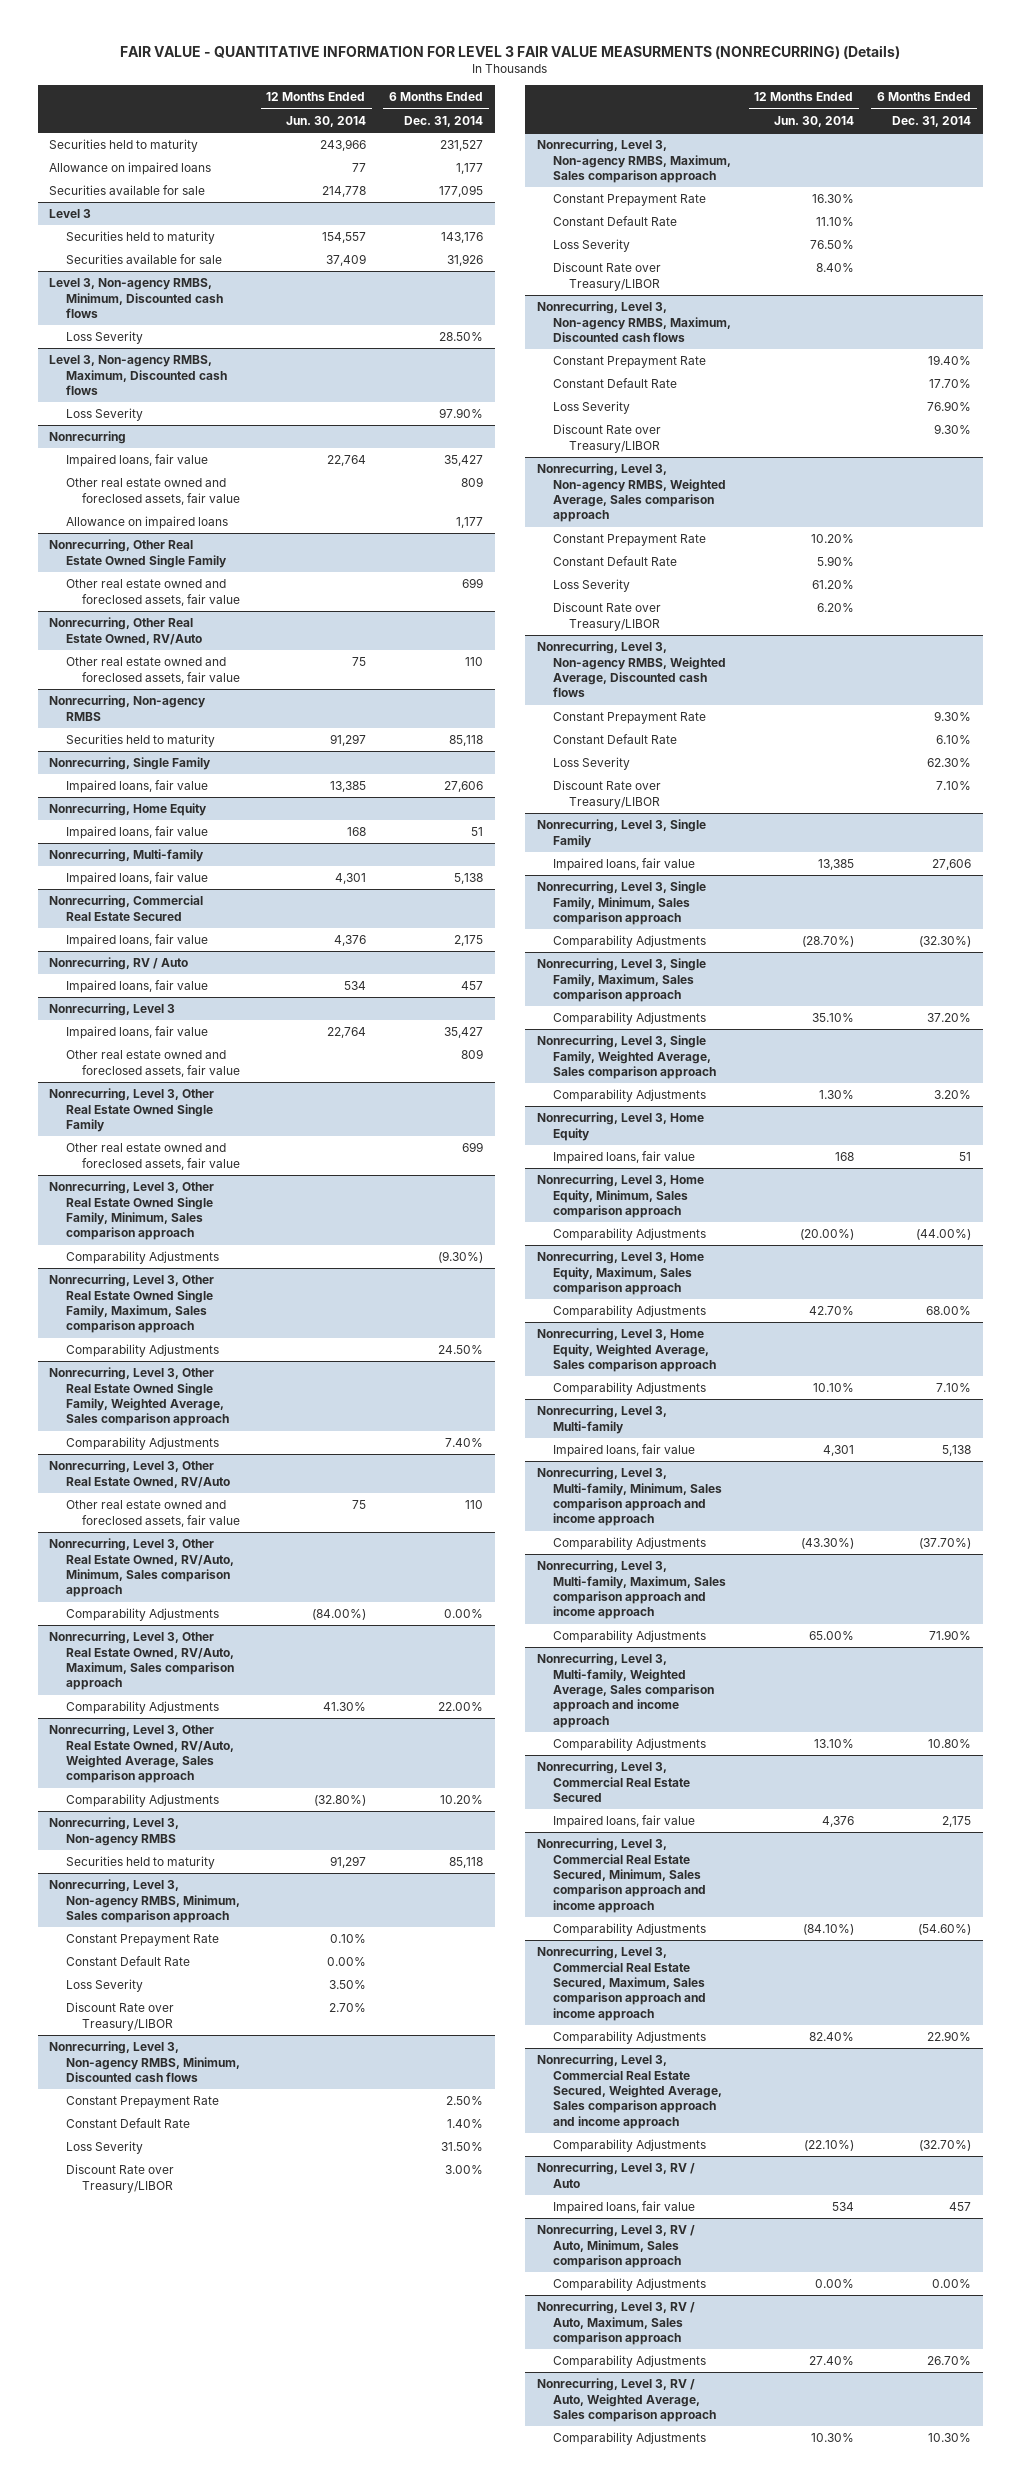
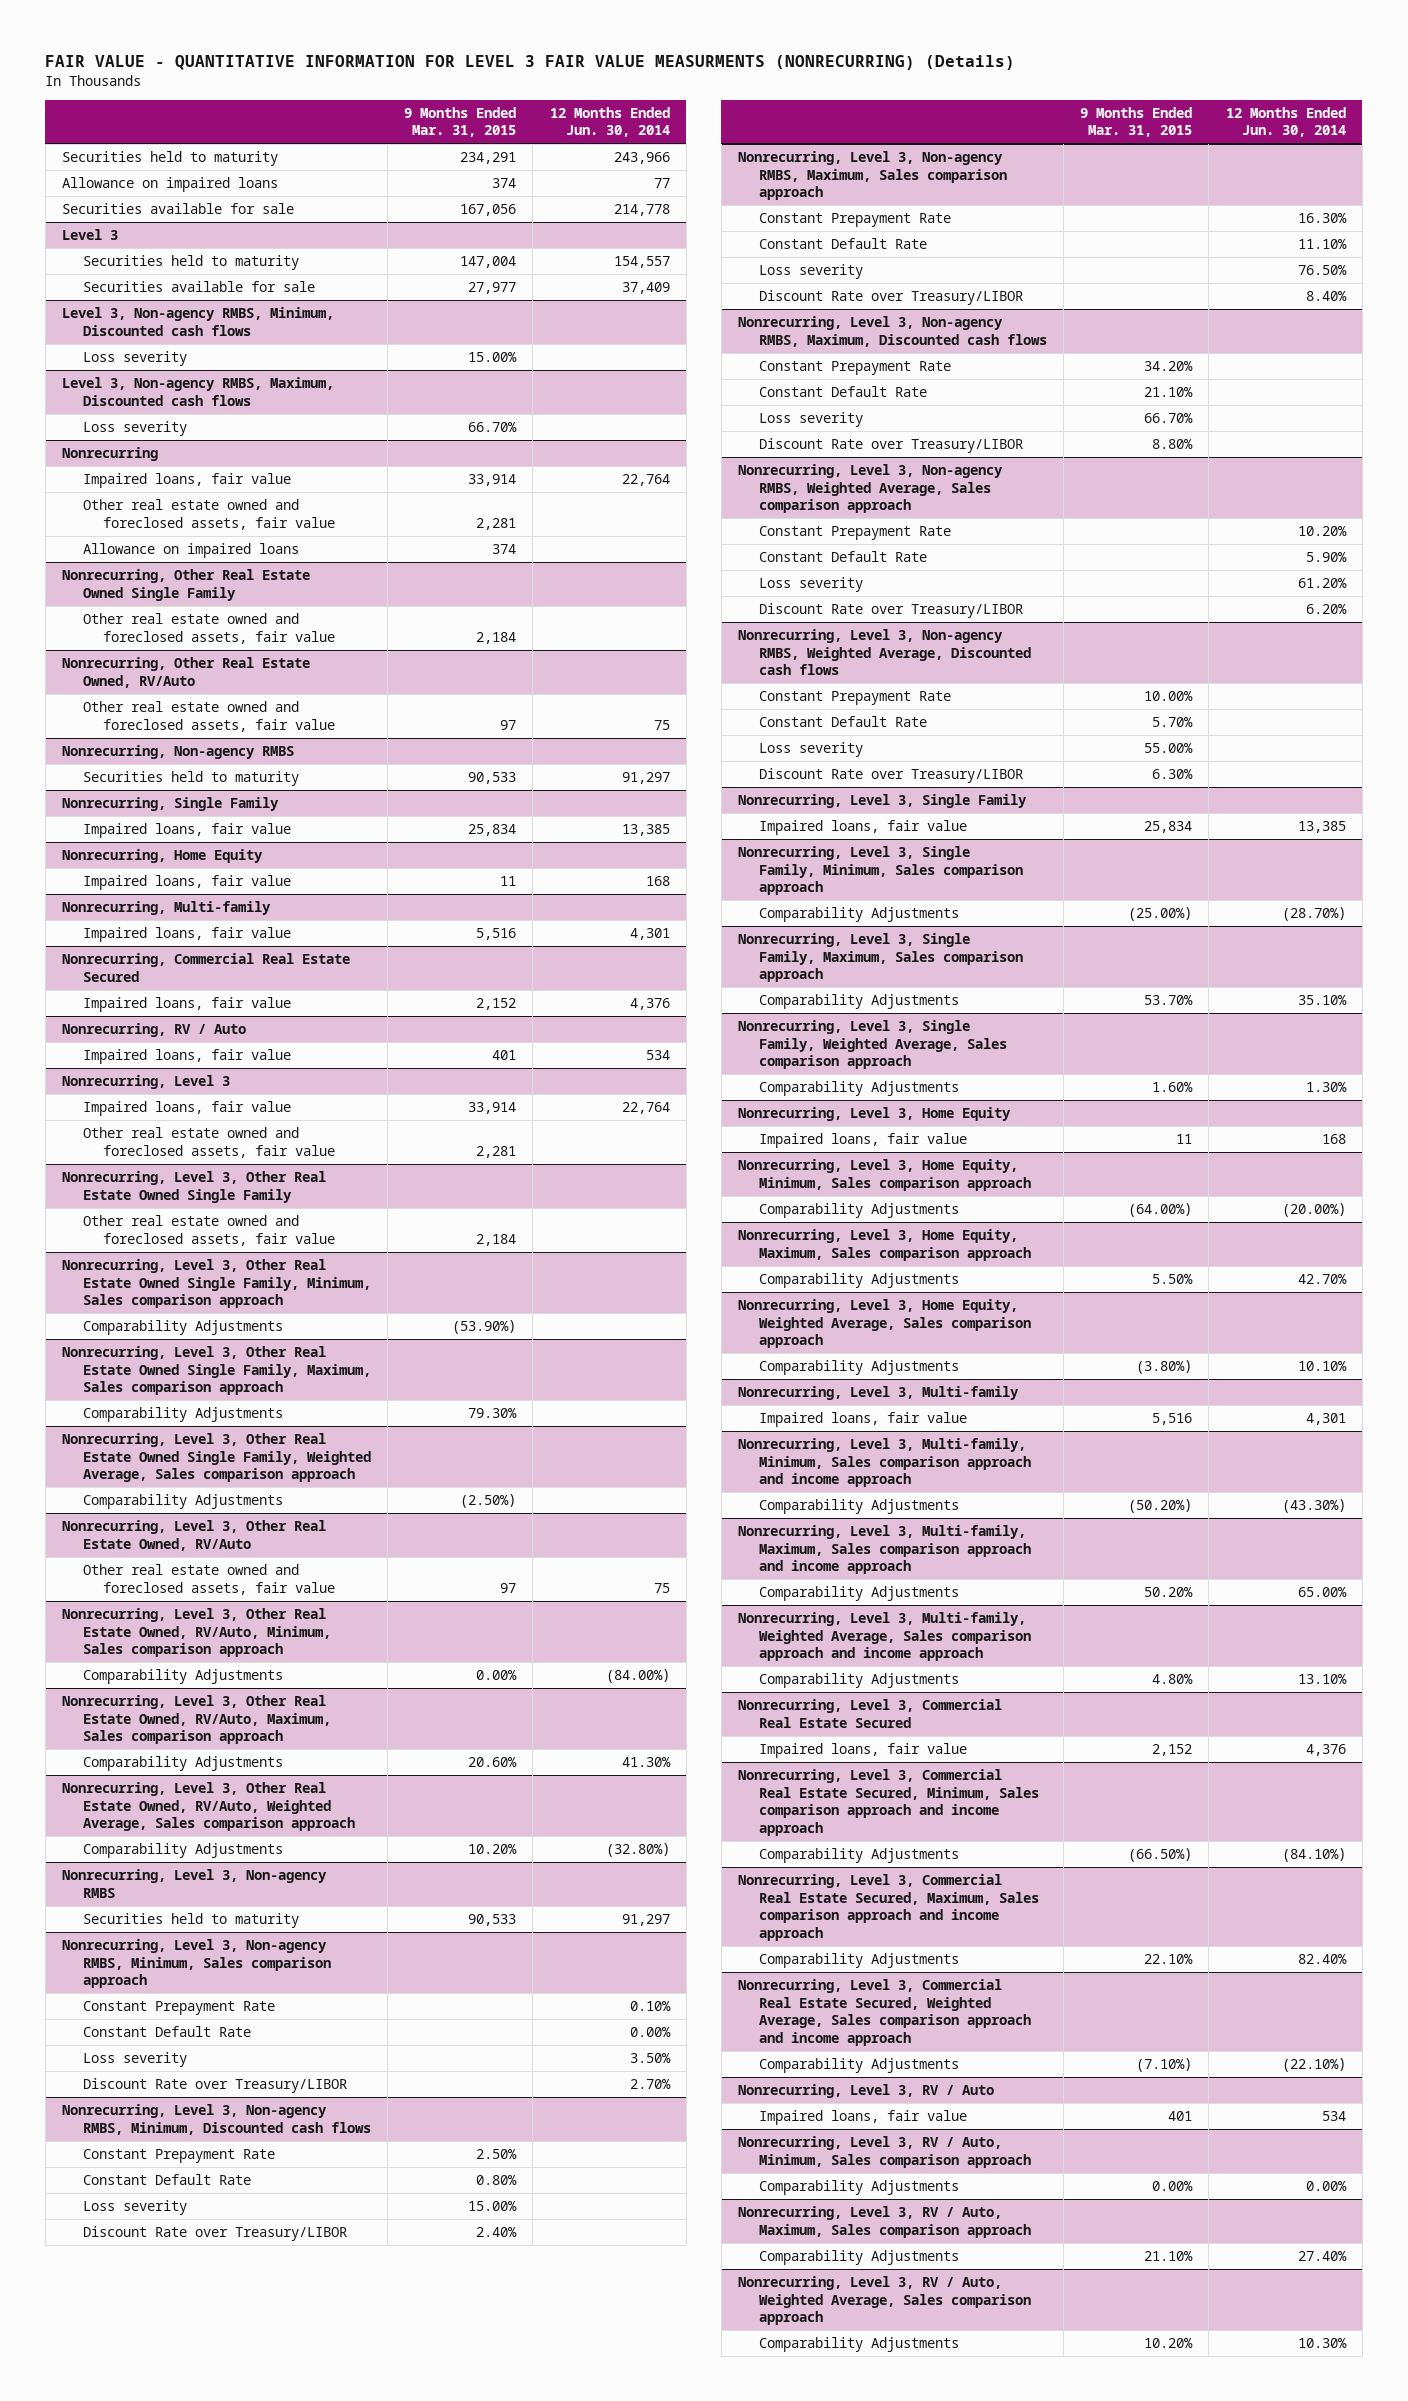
- | 12 Months Ended Jun. 30, 2014 | 6 Months Ended Dec. 31, 2014
+ | 9 Months Ended Mar. 31, 2015 | 12 Months Ended Jun. 30, 2014
@ Level 3, Non-agency RMBS, Minimum, Discounted cash flows
- Loss Severity | | 28.50%
+ Loss severity | 15.00% |
@ Level 3, Non-agency RMBS, Maximum, Discounted cash flows
- Loss Severity | | 97.90%
+ Loss severity | 66.70% |
@ Nonrecurring, Level 3, Non-agency RMBS, Minimum, Sales comparison approach
- Loss Severity | 3.50% |
+ Loss severity | | 3.50%
@ Nonrecurring, Level 3, Non-agency RMBS, Minimum, Discounted cash flows
- Loss Severity | | 31.50%
+ Loss severity | 15.00% |
@ Nonrecurring, Level 3, Non-agency RMBS, Maximum, Sales comparison approach
- Loss Severity | 76.50% |
+ Loss severity | | 76.50%
@ Nonrecurring, Level 3, Non-agency RMBS, Maximum, Discounted cash flows
- Loss Severity | | 76.90%
+ Loss severity | 66.70% |
@ Nonrecurring, Level 3, Non-agency RMBS, Weighted Average, Sales comparison approach
- Loss Severity | 61.20% |
+ Loss severity | | 61.20%
@ Nonrecurring, Level 3, Non-agency RMBS, Weighted Average, Discounted cash flows
- Loss Severity | | 62.30%
+ Loss severity | 55.00% |

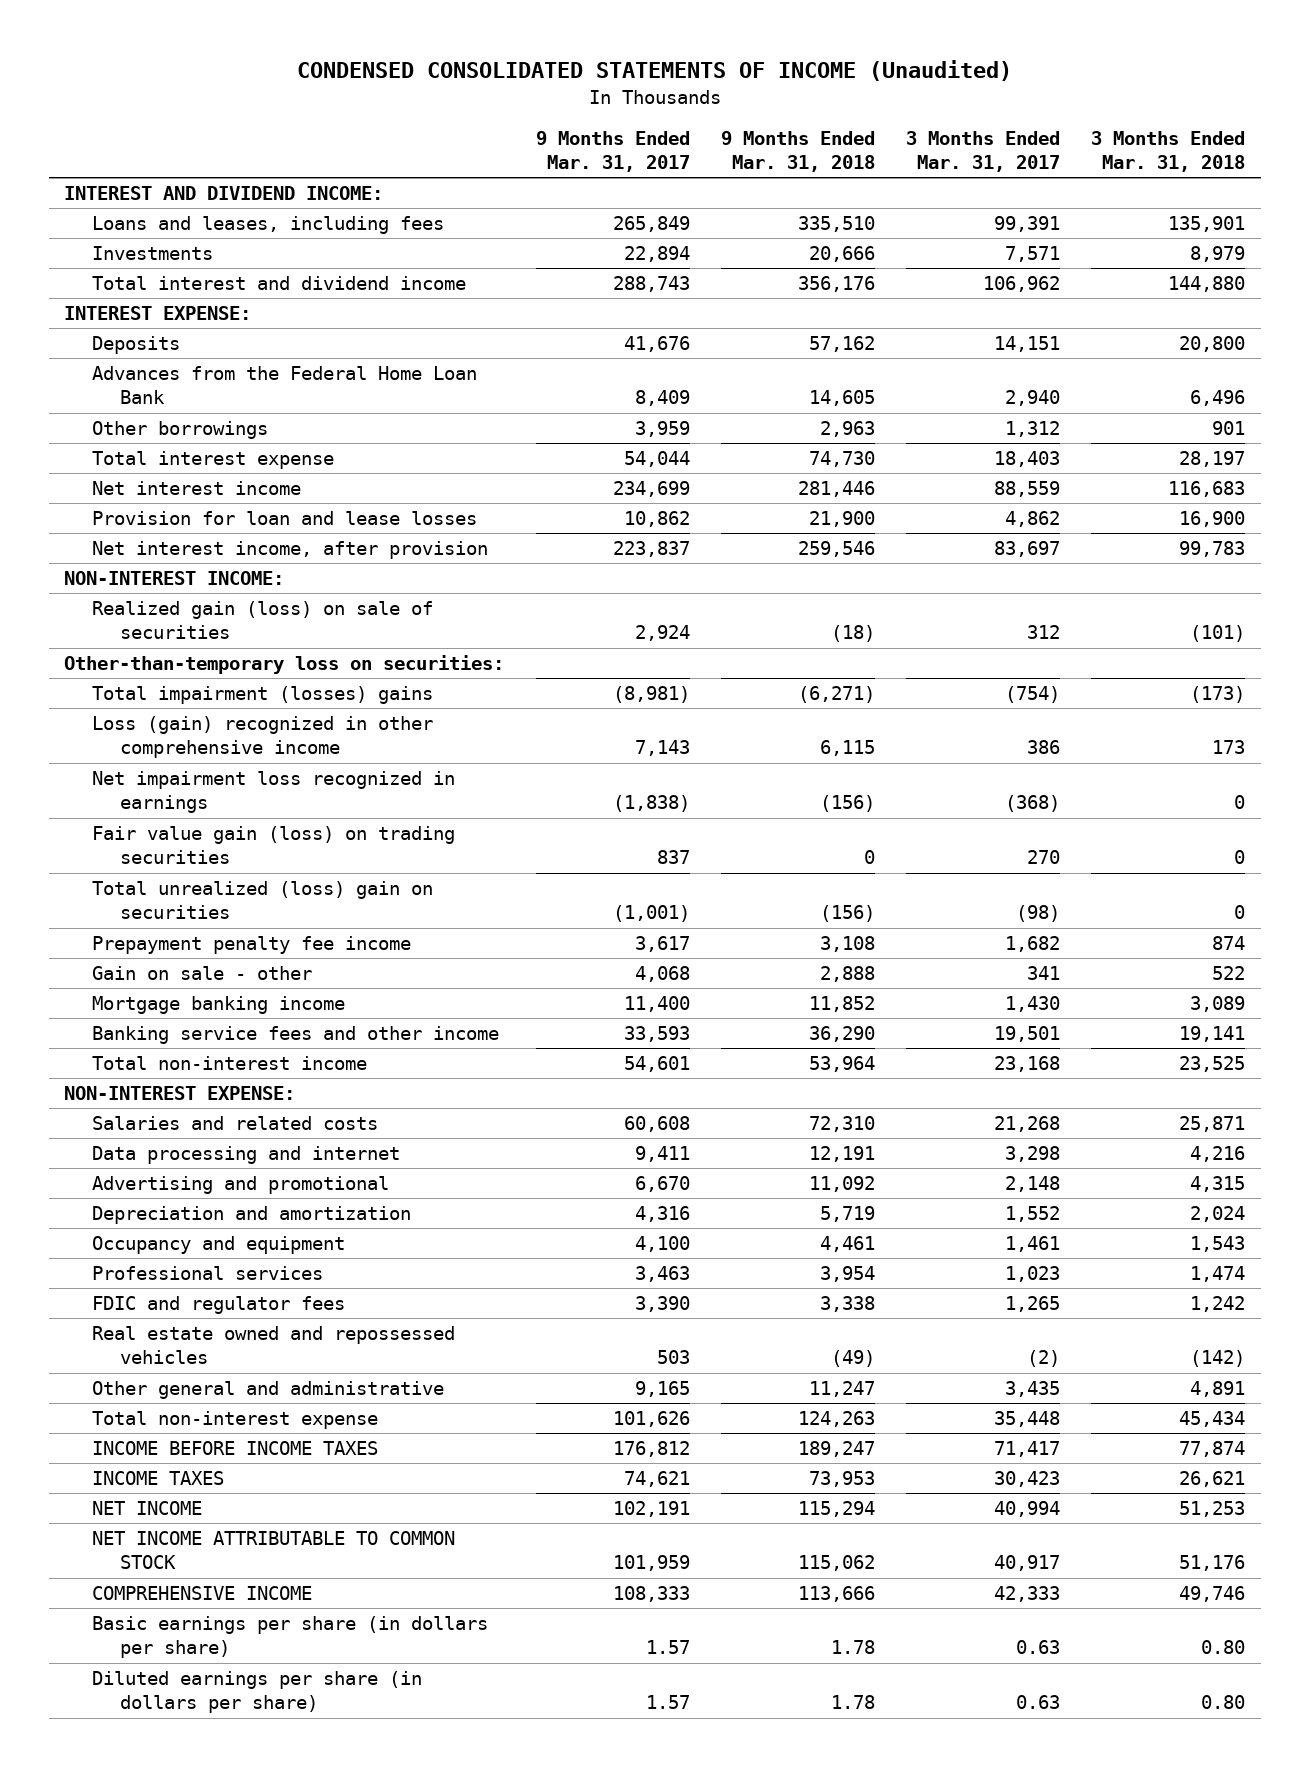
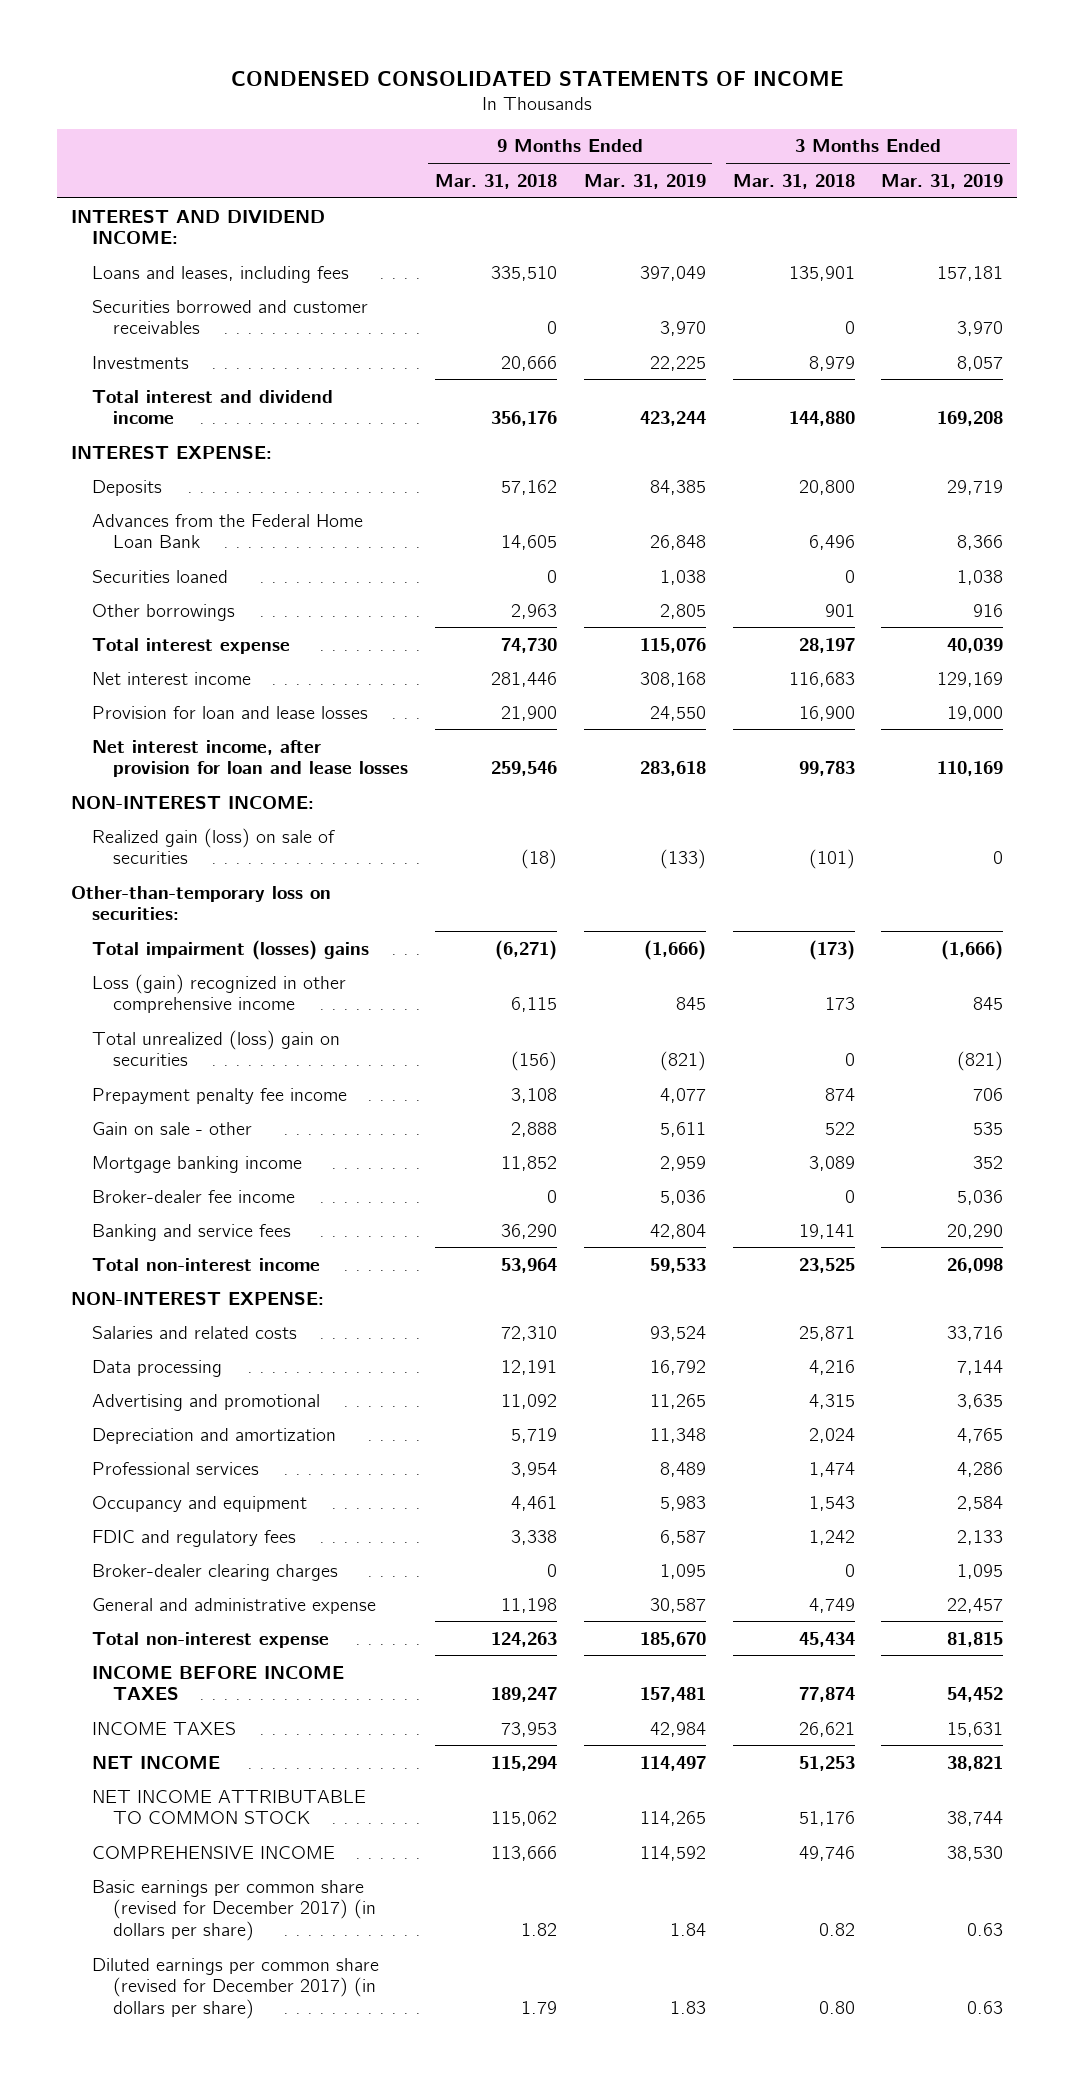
- CONDENSED CONSOLIDATED STATEMENTS OF INCOME (Unaudited)
+ CONDENSED CONSOLIDATED STATEMENTS OF INCOME
- | 9 Months Ended Mar. 31, 2017 | 9 Months Ended Mar. 31, 2018 | 3 Months Ended Mar. 31, 2017 | 3 Months Ended Mar. 31, 2018
+ | 9 Months Ended Mar. 31, 2018 | 9 Months Ended Mar. 31, 2019 | 3 Months Ended Mar. 31, 2018 | 3 Months Ended Mar. 31, 2019
+ Securities borrowed and customer receivables | 0 | 3,970 | 0 | 3,970
+ Securities loaned | 0 | 1,038 | 0 | 1,038
- Net interest income, after provision | 223,837 | 259,546 | 83,697 | 99,783
+ Net interest income, after provision for loan and lease losses | 259,546 | 283,618 | 99,783 | 110,169
- Net impairment loss recognized in earnings | (1,838) | (156) | (368) | 0
- Fair value gain (loss) on trading securities | 837 | 0 | 270 | 0
- Banking service fees and other income | 33,593 | 36,290 | 19,501 | 19,141
+ Broker-dealer fee income | 0 | 5,036 | 0 | 5,036
+ Banking and service fees | 36,290 | 42,804 | 19,141 | 20,290
- Data processing and internet | 9,411 | 12,191 | 3,298 | 4,216
+ Data processing | 12,191 | 16,792 | 4,216 | 7,144
- FDIC and regulator fees | 3,390 | 3,338 | 1,265 | 1,242
- Real estate owned and repossessed vehicles | 503 | (49) | (2) | (142)
- Other general and administrative | 9,165 | 11,247 | 3,435 | 4,891
moved down: Occupancy and equipment | 4,461 | 5,983 | 1,543 | 2,584
+ FDIC and regulatory fees | 3,338 | 6,587 | 1,242 | 2,133
+ Broker-dealer clearing charges | 0 | 1,095 | 0 | 1,095
+ General and administrative expense | 11,198 | 30,587 | 4,749 | 22,457
- Basic earnings per share (in dollars per share) | 1.57 | 1.78 | 0.63 | 0.80
- Diluted earnings per share (in dollars per share) | 1.57 | 1.78 | 0.63 | 0.80
+ Basic earnings per common share (revised for December 2017) (in dollars per share) | 1.82 | 1.84 | 0.82 | 0.63
+ Diluted earnings per common share (revised for December 2017) (in dollars per share) | 1.79 | 1.83 | 0.80 | 0.63

